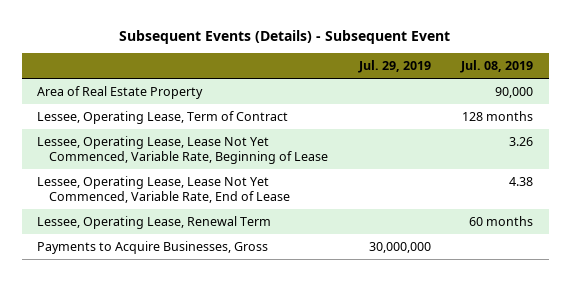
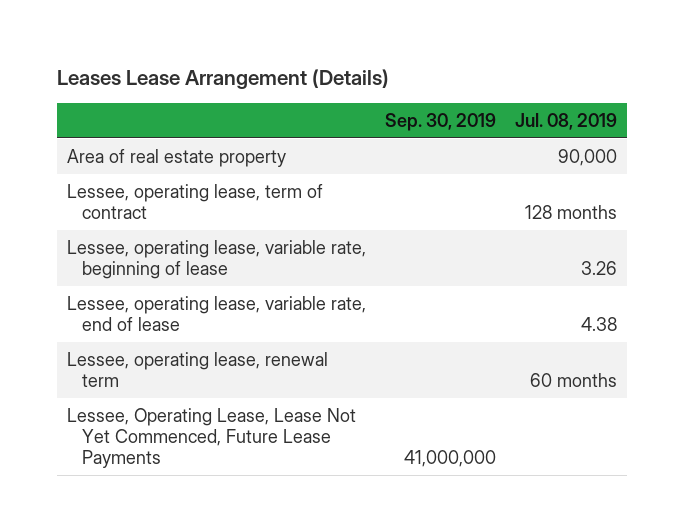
- Subsequent Events (Details) - Subsequent Event
+ Leases Lease Arrangement (Details)
- | Jul. 29, 2019 | Jul. 08, 2019
+ | Sep. 30, 2019 | Jul. 08, 2019
- Area of Real Estate Property | | 90,000
- Lessee, Operating Lease, Term of Contract | | 128 months
- Lessee, Operating Lease, Lease Not Yet Commenced, Variable Rate, Beginning of Lease | | 3.26
- Lessee, Operating Lease, Lease Not Yet Commenced, Variable Rate, End of Lease | | 4.38
- Lessee, Operating Lease, Renewal Term | | 60 months
- Payments to Acquire Businesses, Gross | 30,000,000 |
+ Area of real estate property | | 90,000
+ Lessee, operating lease, term of contract | | 128 months
+ Lessee, operating lease, variable rate, beginning of lease | | 3.26
+ Lessee, operating lease, variable rate, end of lease | | 4.38
+ Lessee, operating lease, renewal term | | 60 months
+ Lessee, Operating Lease, Lease Not Yet Commenced, Future Lease Payments | 41,000,000 |

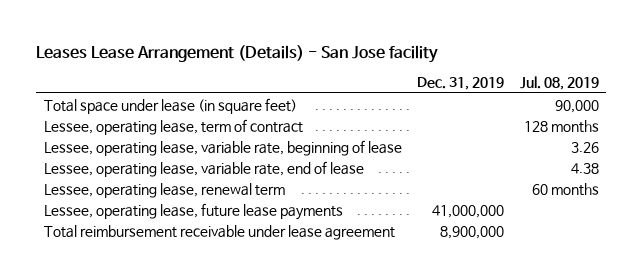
- Leases Lease Arrangement (Details)
+ Leases Lease Arrangement (Details) - San Jose facility
- | Sep. 30, 2019 | Jul. 08, 2019
+ | Dec. 31, 2019 | Jul. 08, 2019
- Area of real estate property | | 90,000
+ Total space under lease (in square feet) | | 90,000
- Lessee, Operating Lease, Lease Not Yet Commenced, Future Lease Payments | 41,000,000 |
+ Lessee, operating lease, future lease payments | 41,000,000 |
+ Total reimbursement receivable under lease agreement | 8,900,000 |

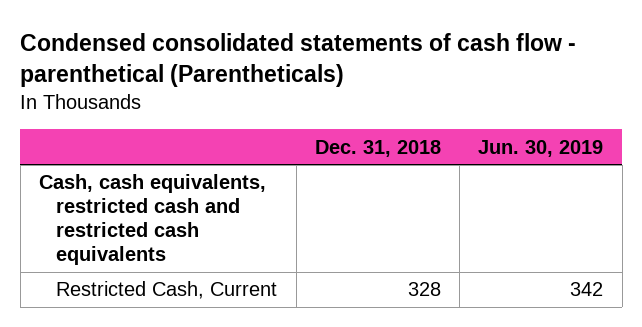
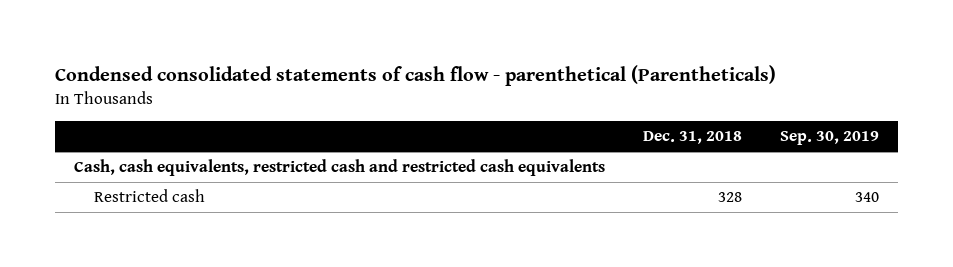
- | Dec. 31, 2018 | Jun. 30, 2019
+ | Dec. 31, 2018 | Sep. 30, 2019
- Restricted Cash, Current | 328 | 342
+ Restricted cash | 328 | 340

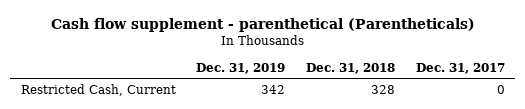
- Condensed consolidated statements of cash flow - parenthetical (Parentheticals)
+ Cash flow supplement - parenthetical (Parentheticals)
- | Dec. 31, 2018 | Sep. 30, 2019
+ | Dec. 31, 2019 | Dec. 31, 2018 | Dec. 31, 2017
- Cash, cash equivalents, restricted cash and restricted cash equivalents
- Restricted cash | 328 | 340
+ Restricted Cash, Current | 342 | 328 | 0

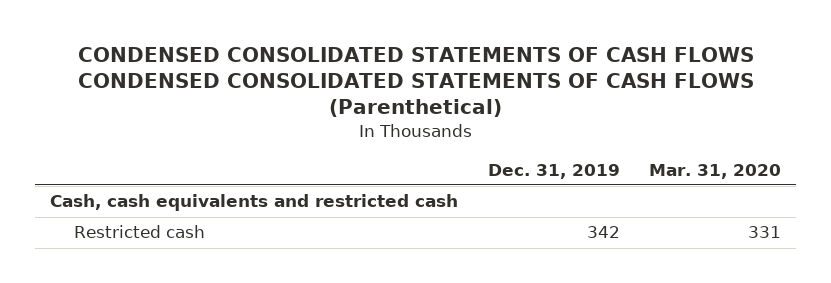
- Cash flow supplement - parenthetical (Parentheticals)
+ CONDENSED CONSOLIDATED STATEMENTS OF CASH FLOWS CONDENSED CONSOLIDATED STATEMENTS OF CASH FLOWS (Parenthetical)
- | Dec. 31, 2019 | Dec. 31, 2018 | Dec. 31, 2017
+ | Dec. 31, 2019 | Mar. 31, 2020
- Restricted Cash, Current | 342 | 328 | 0
+ Cash, cash equivalents and restricted cash
+ Restricted cash | 342 | 331

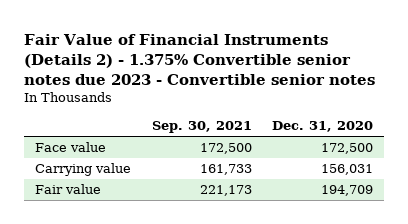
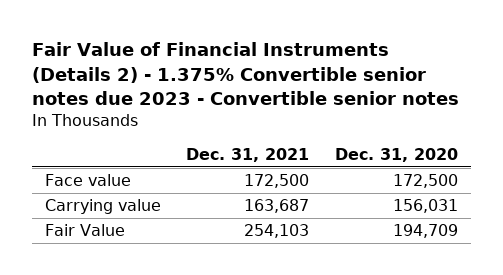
- | Sep. 30, 2021 | Dec. 31, 2020
+ | Dec. 31, 2021 | Dec. 31, 2020
- Fair value | 221,173 | 194,709
+ Fair Value | 254,103 | 194,709

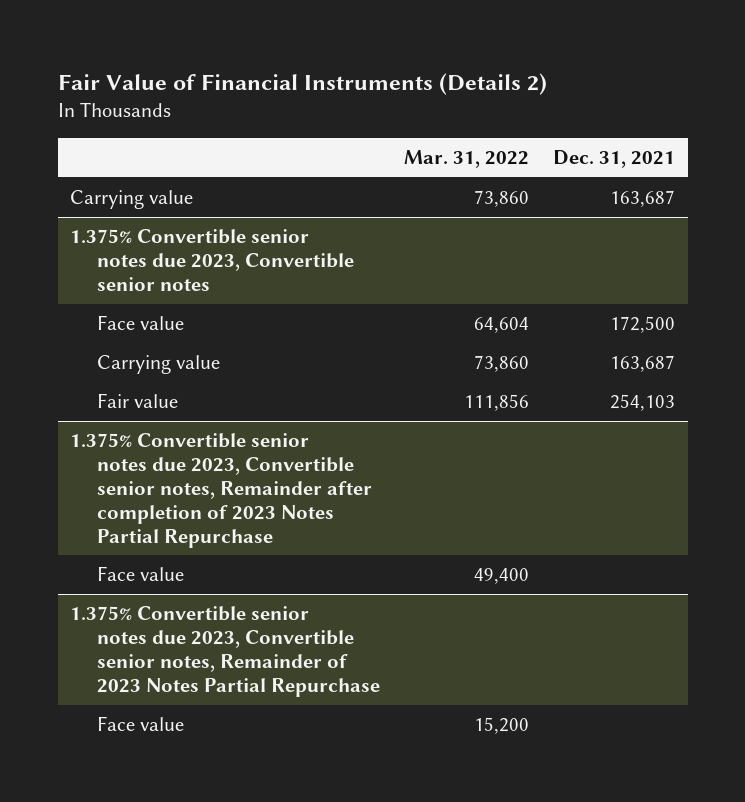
- Fair Value of Financial Instruments (Details 2) - 1.375% Convertible senior notes due 2023 - Convertible senior notes
+ Fair Value of Financial Instruments (Details 2)
- | Dec. 31, 2021 | Dec. 31, 2020
+ | Mar. 31, 2022 | Dec. 31, 2021
+ Carrying value | 73,860 | 163,687
+ 1.375% Convertible senior notes due 2023, Convertible senior notes
- Fair Value | 254,103 | 194,709
+ Fair value | 111,856 | 254,103
+ 1.375% Convertible senior notes due 2023, Convertible senior notes, Remainder after completion of 2023 Notes Partial Repurchase
+ Face value | 49,400 |
+ 1.375% Convertible senior notes due 2023, Convertible senior notes, Remainder of 2023 Notes Partial Repurchase
+ Face value | 15,200 |

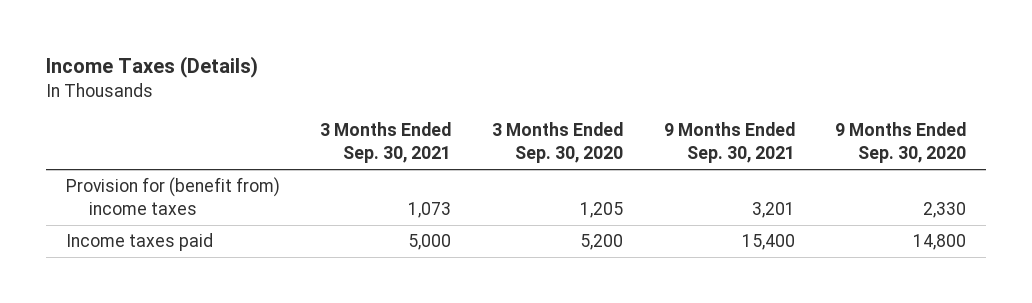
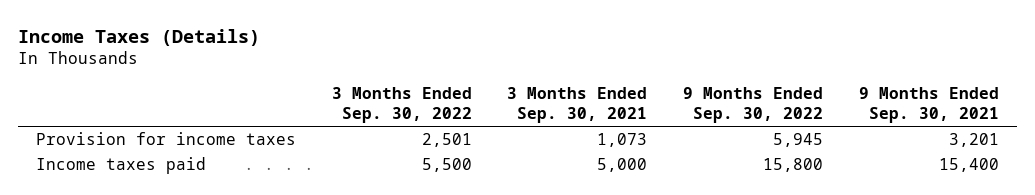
- | 3 Months Ended Sep. 30, 2021 | 3 Months Ended Sep. 30, 2020 | 9 Months Ended Sep. 30, 2021 | 9 Months Ended Sep. 30, 2020
+ | 3 Months Ended Sep. 30, 2022 | 3 Months Ended Sep. 30, 2021 | 9 Months Ended Sep. 30, 2022 | 9 Months Ended Sep. 30, 2021
- Provision for (benefit from) income taxes | 1,073 | 1,205 | 3,201 | 2,330
+ Provision for income taxes | 2,501 | 1,073 | 5,945 | 3,201

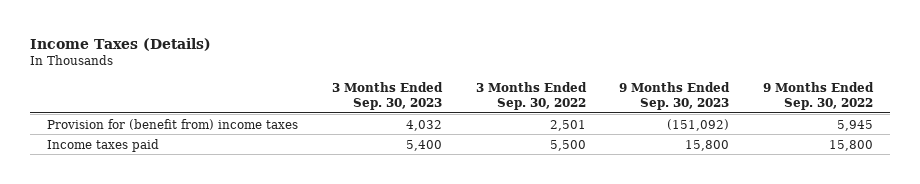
- | 3 Months Ended Sep. 30, 2022 | 3 Months Ended Sep. 30, 2021 | 9 Months Ended Sep. 30, 2022 | 9 Months Ended Sep. 30, 2021
+ | 3 Months Ended Sep. 30, 2023 | 3 Months Ended Sep. 30, 2022 | 9 Months Ended Sep. 30, 2023 | 9 Months Ended Sep. 30, 2022
- Provision for income taxes | 2,501 | 1,073 | 5,945 | 3,201
+ Provision for (benefit from) income taxes | 4,032 | 2,501 | (151,092) | 5,945

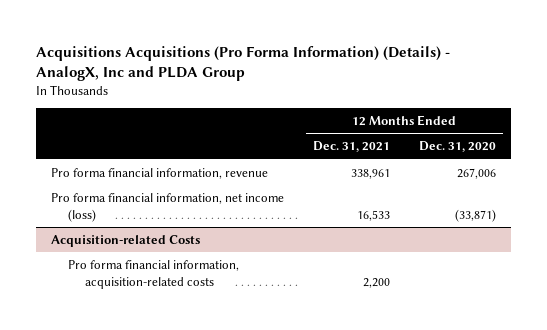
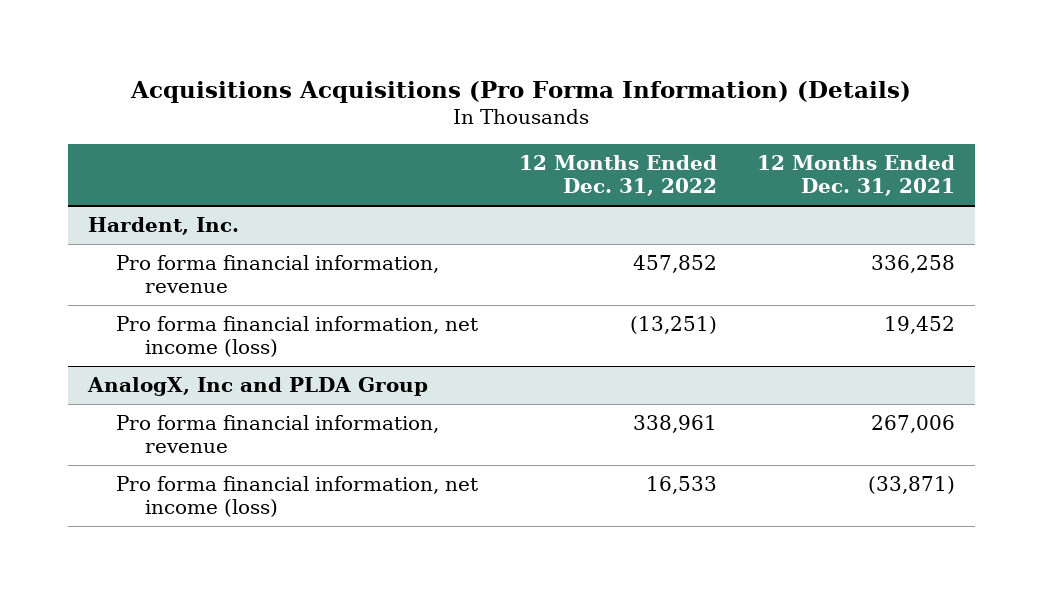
- Acquisitions Acquisitions (Pro Forma Information) (Details) - AnalogX, Inc and PLDA Group
+ Acquisitions Acquisitions (Pro Forma Information) (Details)
- | 12 Months Ended Dec. 31, 2021 | 12 Months Ended Dec. 31, 2020
+ | 12 Months Ended Dec. 31, 2022 | 12 Months Ended Dec. 31, 2021
- Pro forma financial information, revenue | 338,961 | 267,006
- Pro forma financial information, net income (loss) | 16,533 | (33,871)
- Acquisition-related Costs
- Pro forma financial information, acquisition-related costs | 2,200 |
+ Hardent, Inc.
+ Pro forma financial information, revenue | 457,852 | 336,258
+ Pro forma financial information, net income (loss) | (13,251) | 19,452
+ AnalogX, Inc and PLDA Group
+ Pro forma financial information, revenue | 338,961 | 267,006
+ Pro forma financial information, net income (loss) | 16,533 | (33,871)

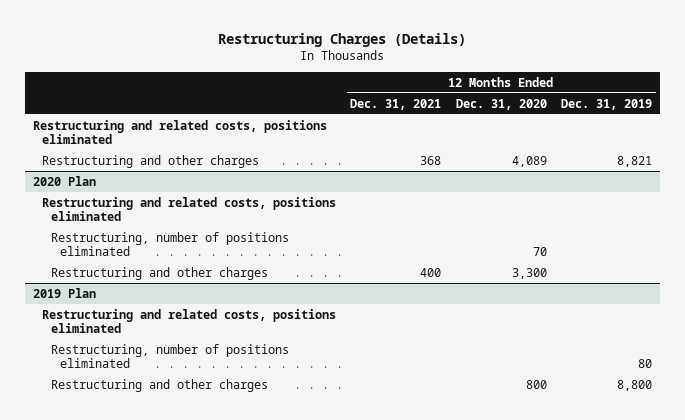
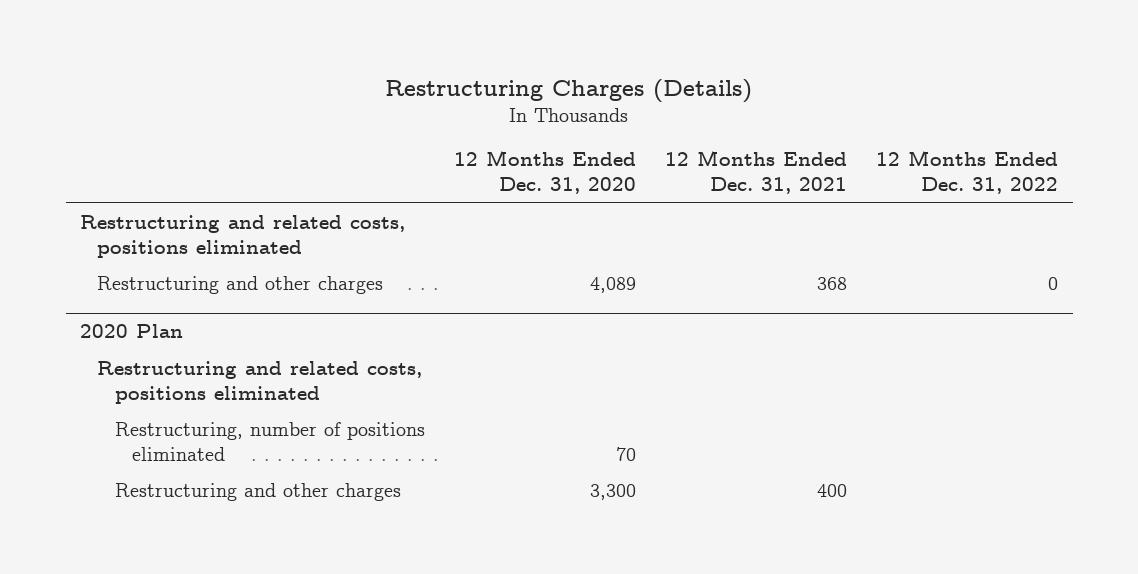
- | 12 Months Ended Dec. 31, 2021 | 12 Months Ended Dec. 31, 2020 | 12 Months Ended Dec. 31, 2019
+ | 12 Months Ended Dec. 31, 2020 | 12 Months Ended Dec. 31, 2021 | 12 Months Ended Dec. 31, 2022
- 2019 Plan
- Restructuring and related costs, positions eliminated
- Restructuring, number of positions eliminated | | | 80
- Restructuring and other charges | | 800 | 8,800

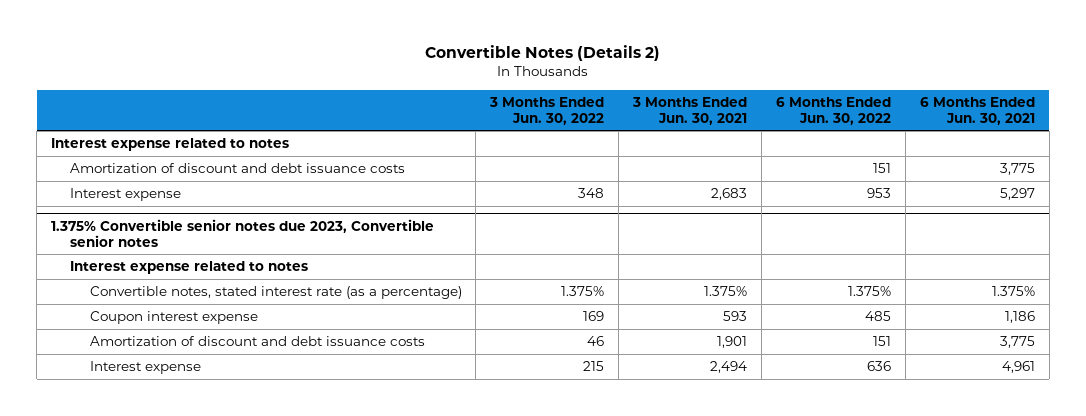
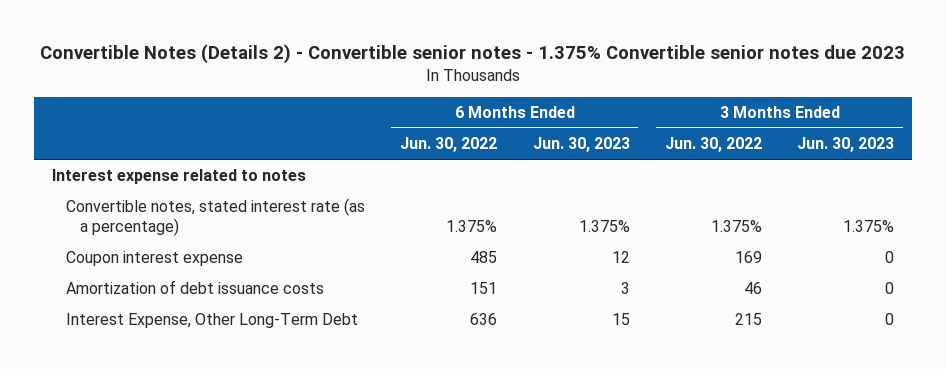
- Convertible Notes (Details 2)
+ Convertible Notes (Details 2) - Convertible senior notes - 1.375% Convertible senior notes due 2023
- | 3 Months Ended Jun. 30, 2022 | 3 Months Ended Jun. 30, 2021 | 6 Months Ended Jun. 30, 2022 | 6 Months Ended Jun. 30, 2021
+ | 6 Months Ended Jun. 30, 2022 | 6 Months Ended Jun. 30, 2023 | 3 Months Ended Jun. 30, 2022 | 3 Months Ended Jun. 30, 2023
- Amortization of discount and debt issuance costs | | | 151 | 3,775
- Interest expense | 348 | 2,683 | 953 | 5,297
- 1.375% Convertible senior notes due 2023, Convertible senior notes
- Interest expense related to notes
- Amortization of discount and debt issuance costs | 46 | 1,901 | 151 | 3,775
- Interest expense | 215 | 2,494 | 636 | 4,961
+ Amortization of debt issuance costs | 151 | 3 | 46 | 0
+ Interest Expense, Other Long-Term Debt | 636 | 15 | 215 | 0

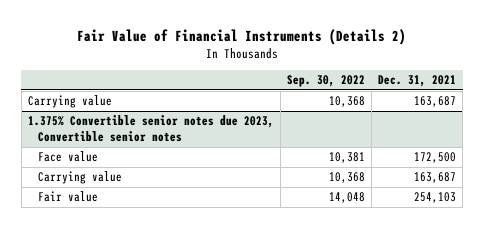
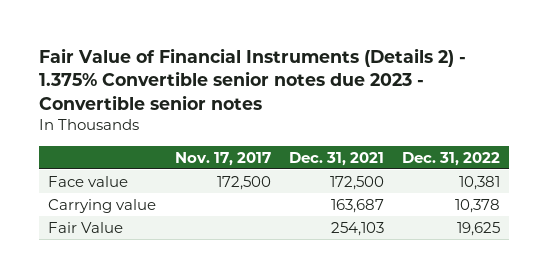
- Fair Value of Financial Instruments (Details 2)
+ Fair Value of Financial Instruments (Details 2) - 1.375% Convertible senior notes due 2023 - Convertible senior notes
- | Sep. 30, 2022 | Dec. 31, 2021
+ | Nov. 17, 2017 | Dec. 31, 2021 | Dec. 31, 2022
- Carrying value | 10,368 | 163,687
- 1.375% Convertible senior notes due 2023, Convertible senior notes
- Fair value | 14,048 | 254,103
+ Fair Value | | 254,103 | 19,625

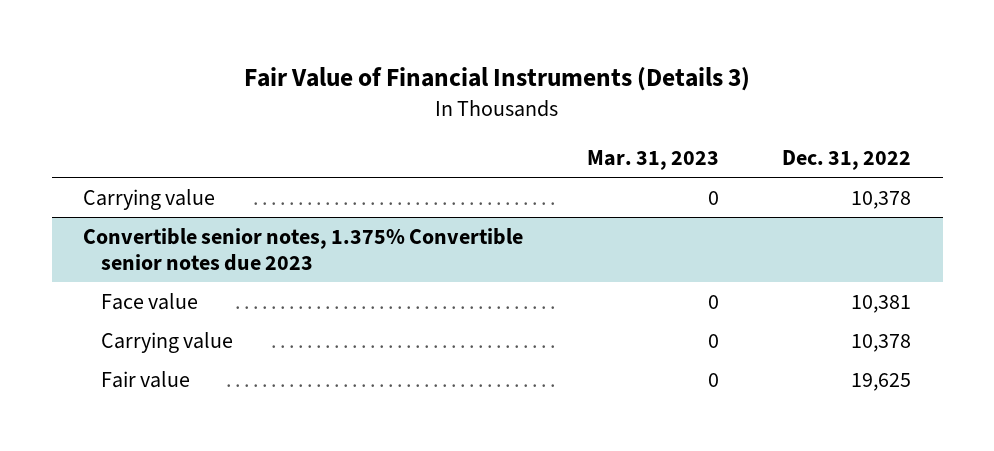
- Fair Value of Financial Instruments (Details 2) - 1.375% Convertible senior notes due 2023 - Convertible senior notes
+ Fair Value of Financial Instruments (Details 3)
- | Nov. 17, 2017 | Dec. 31, 2021 | Dec. 31, 2022
+ | Mar. 31, 2023 | Dec. 31, 2022
+ Carrying value | 0 | 10,378
+ Convertible senior notes, 1.375% Convertible senior notes due 2023
- Fair Value | | 254,103 | 19,625
+ Fair value | 0 | 19,625

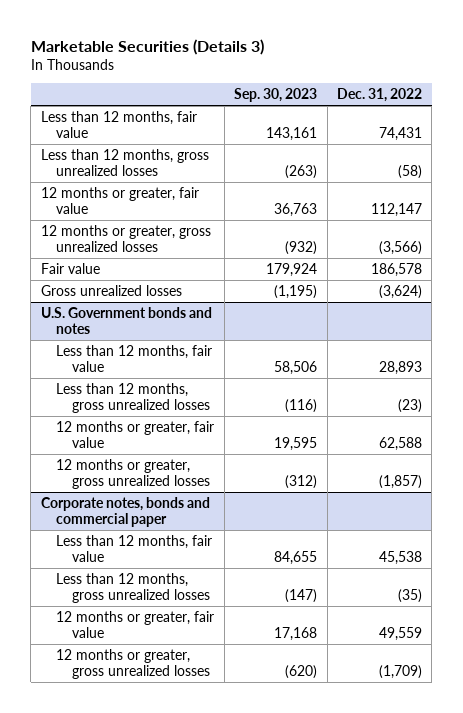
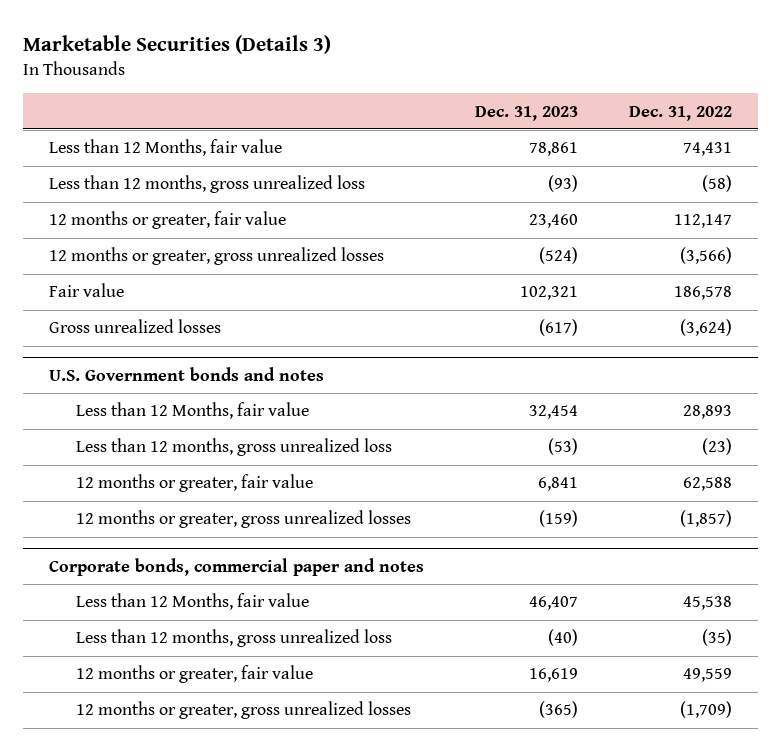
- | Sep. 30, 2023 | Dec. 31, 2022
+ | Dec. 31, 2023 | Dec. 31, 2022
- Less than 12 months, fair value | 143,161 | 74,431
- Less than 12 months, gross unrealized losses | (263) | (58)
+ Less than 12 Months, fair value | 78,861 | 74,431
+ Less than 12 months, gross unrealized loss | (93) | (58)
@ U.S. Government bonds and notes
- Less than 12 months, fair value | 58,506 | 28,893
- Less than 12 months, gross unrealized losses | (116) | (23)
+ Less than 12 Months, fair value | 32,454 | 28,893
+ Less than 12 months, gross unrealized loss | (53) | (23)
- Corporate notes, bonds and commercial paper
- Less than 12 months, fair value | 84,655 | 45,538
- Less than 12 months, gross unrealized losses | (147) | (35)
+ Corporate bonds, commercial paper and notes
+ Less than 12 Months, fair value | 46,407 | 45,538
+ Less than 12 months, gross unrealized loss | (40) | (35)

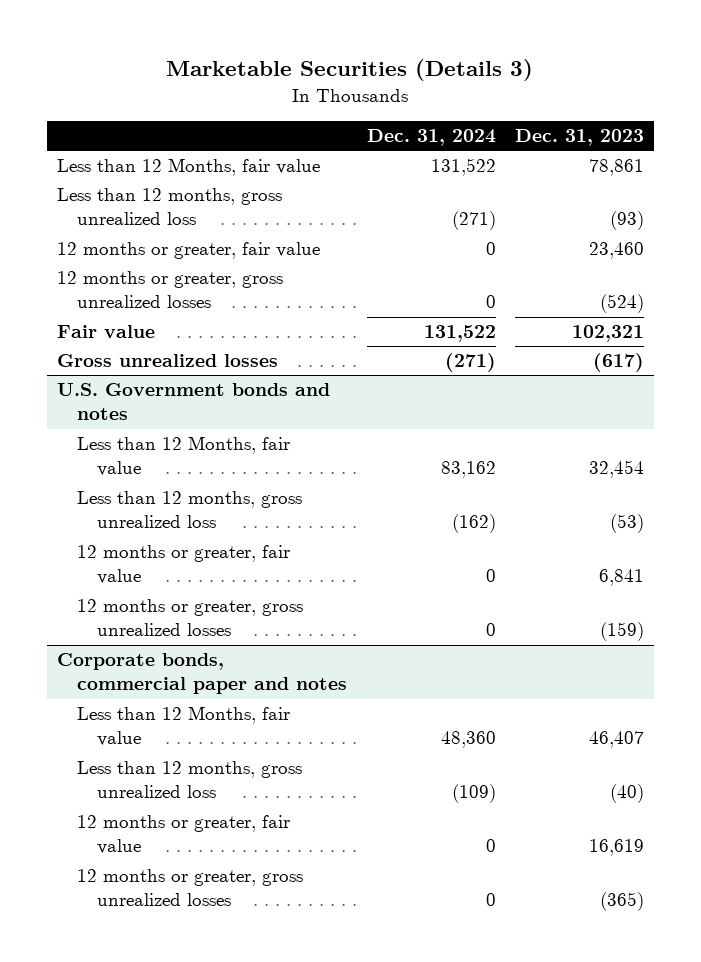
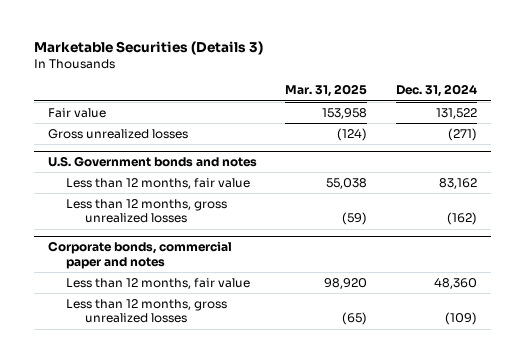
- | Dec. 31, 2024 | Dec. 31, 2023
+ | Mar. 31, 2025 | Dec. 31, 2024
- Less than 12 Months, fair value | 131,522 | 78,861
- Less than 12 months, gross unrealized loss | (271) | (93)
- 12 months or greater, fair value | 0 | 23,460
- 12 months or greater, gross unrealized losses | 0 | (524)
@ U.S. Government bonds and notes
- Less than 12 Months, fair value | 83,162 | 32,454
- Less than 12 months, gross unrealized loss | (162) | (53)
- 12 months or greater, fair value | 0 | 6,841
- 12 months or greater, gross unrealized losses | 0 | (159)
+ Less than 12 months, fair value | 55,038 | 83,162
+ Less than 12 months, gross unrealized losses | (59) | (162)
@ Corporate bonds, commercial paper and notes
- Less than 12 Months, fair value | 48,360 | 46,407
- Less than 12 months, gross unrealized loss | (109) | (40)
- 12 months or greater, fair value | 0 | 16,619
- 12 months or greater, gross unrealized losses | 0 | (365)
+ Less than 12 months, fair value | 98,920 | 48,360
+ Less than 12 months, gross unrealized losses | (65) | (109)

